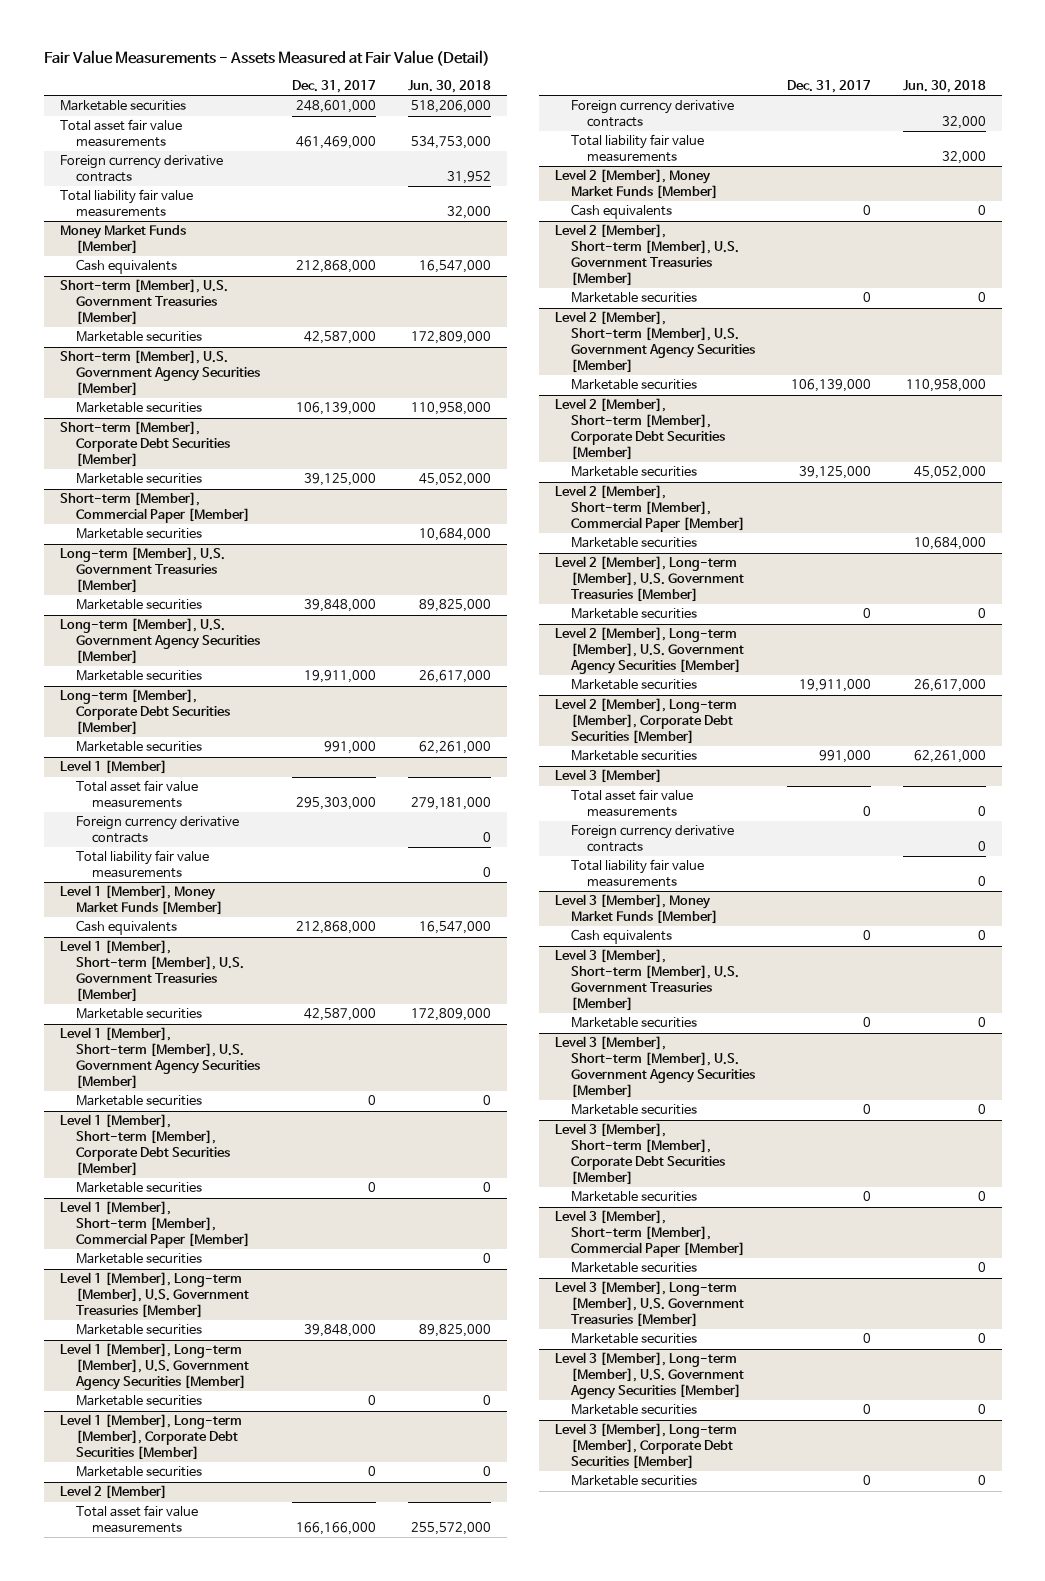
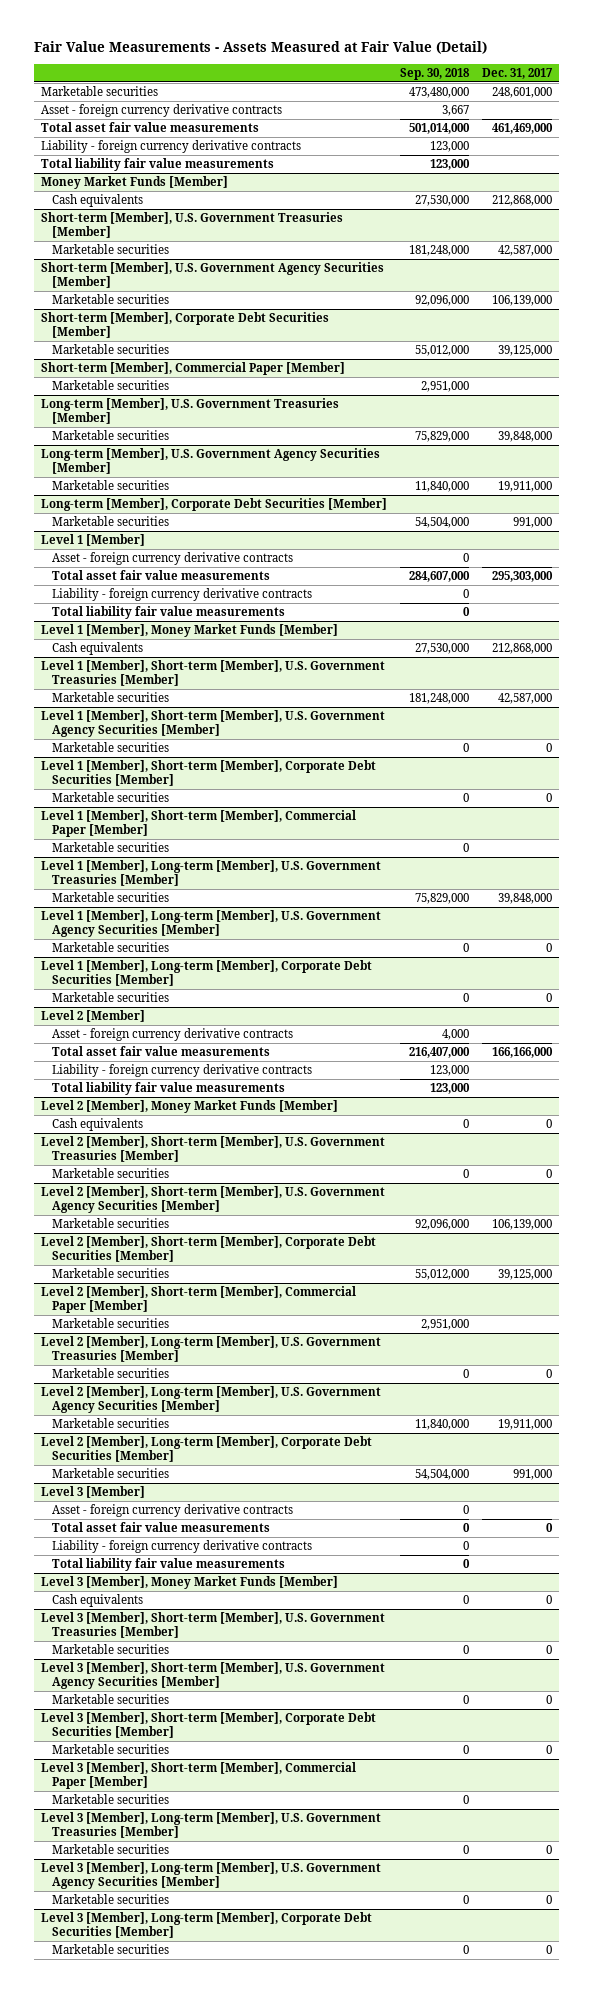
- | Dec. 31, 2017 | Jun. 30, 2018
+ | Sep. 30, 2018 | Dec. 31, 2017
+ Asset - foreign currency derivative contracts | 3,667 |
- Foreign currency derivative contracts | | 31,952
+ Liability - foreign currency derivative contracts | 123,000 |
@ Level 1 [Member]
+ Asset - foreign currency derivative contracts | 0 |
- Foreign currency derivative contracts | | 0
+ Liability - foreign currency derivative contracts | 0 |
@ Level 2 [Member]
+ Asset - foreign currency derivative contracts | 4,000 |
- Foreign currency derivative contracts | | 32,000
+ Liability - foreign currency derivative contracts | 123,000 |
@ Level 3 [Member]
+ Asset - foreign currency derivative contracts | 0 |
- Foreign currency derivative contracts | | 0
+ Liability - foreign currency derivative contracts | 0 |

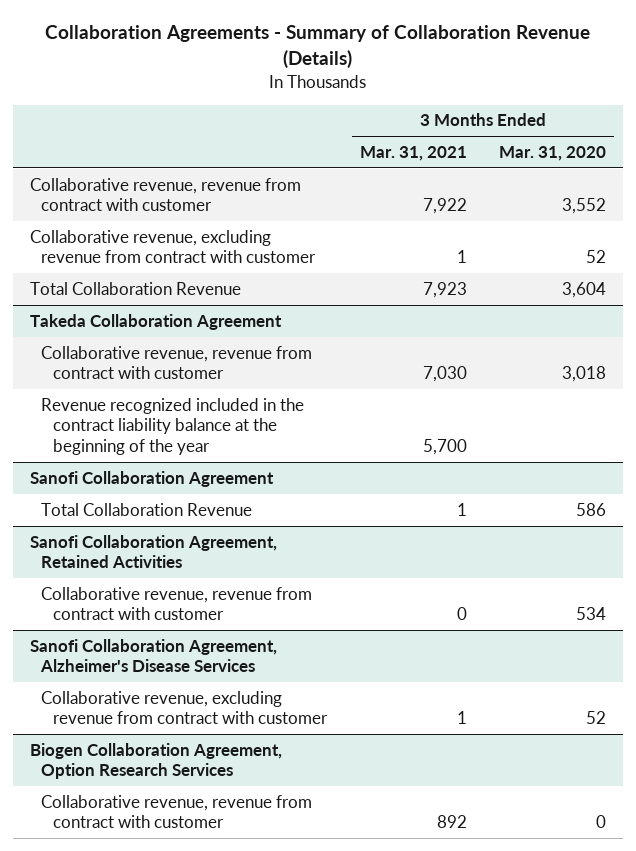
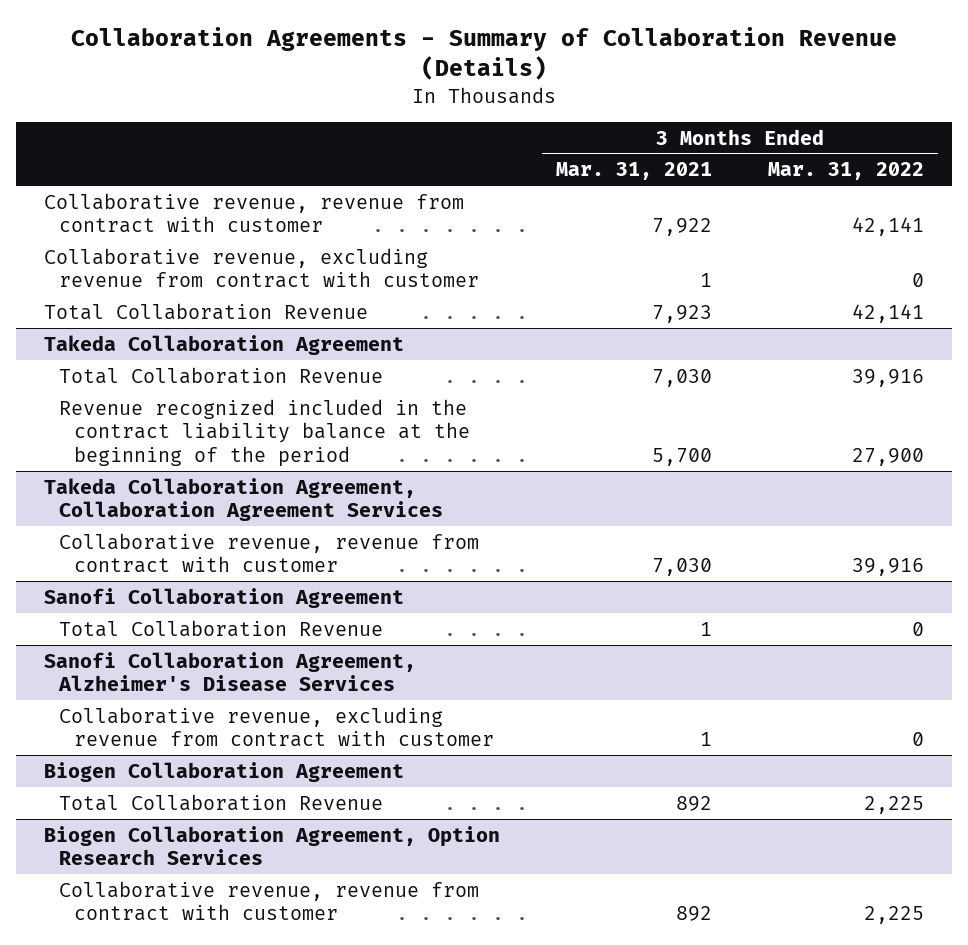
- | 3 Months Ended Mar. 31, 2021 | 3 Months Ended Mar. 31, 2020
+ | 3 Months Ended Mar. 31, 2021 | 3 Months Ended Mar. 31, 2022
@ Takeda Collaboration Agreement
+ Total Collaboration Revenue | 7,030 | 39,916
+ Revenue recognized included in the contract liability balance at the beginning of the period | 5,700 | 27,900
+ Takeda Collaboration Agreement, Collaboration Agreement Services
@ Takeda Collaboration Agreement
- Revenue recognized included in the contract liability balance at the beginning of the year | 5,700 |
- Sanofi Collaboration Agreement, Retained Activities
- Collaborative revenue, revenue from contract with customer | 0 | 534
+ Biogen Collaboration Agreement
+ Total Collaboration Revenue | 892 | 2,225

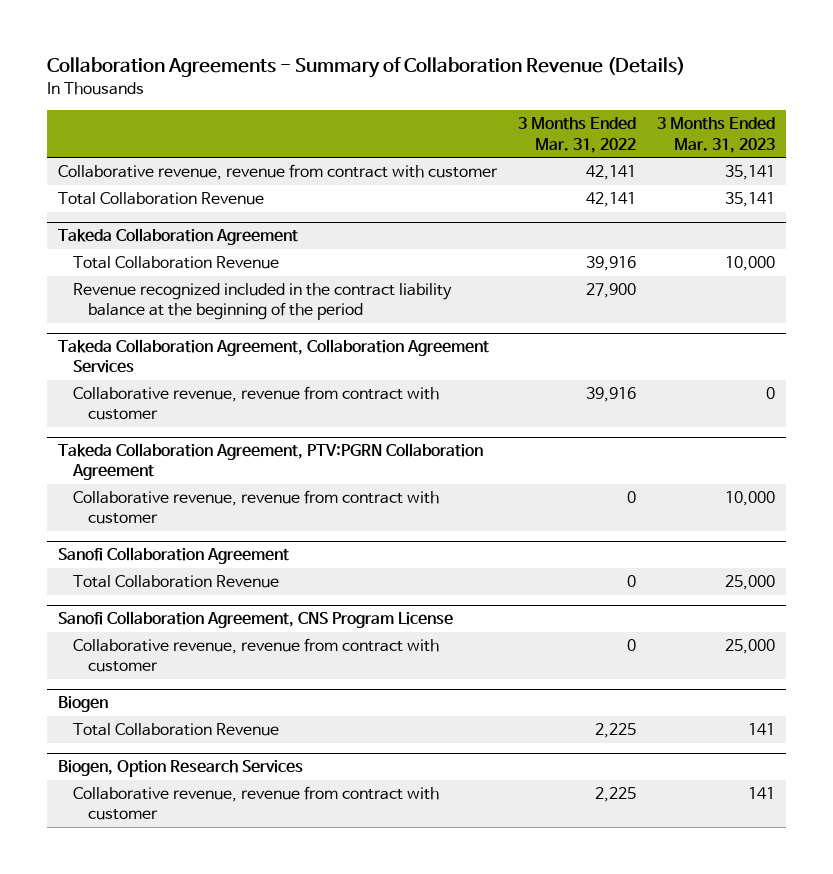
- | 3 Months Ended Mar. 31, 2021 | 3 Months Ended Mar. 31, 2022
+ | 3 Months Ended Mar. 31, 2022 | 3 Months Ended Mar. 31, 2023
- Collaborative revenue, excluding revenue from contract with customer | 1 | 0
+ Takeda Collaboration Agreement, PTV:PGRN Collaboration Agreement
+ Collaborative revenue, revenue from contract with customer | 0 | 10,000
- Sanofi Collaboration Agreement, Alzheimer's Disease Services
- Collaborative revenue, excluding revenue from contract with customer | 1 | 0
- Biogen Collaboration Agreement
+ Sanofi Collaboration Agreement, CNS Program License
+ Collaborative revenue, revenue from contract with customer | 0 | 25,000
+ Biogen
- Biogen Collaboration Agreement, Option Research Services
+ Biogen, Option Research Services

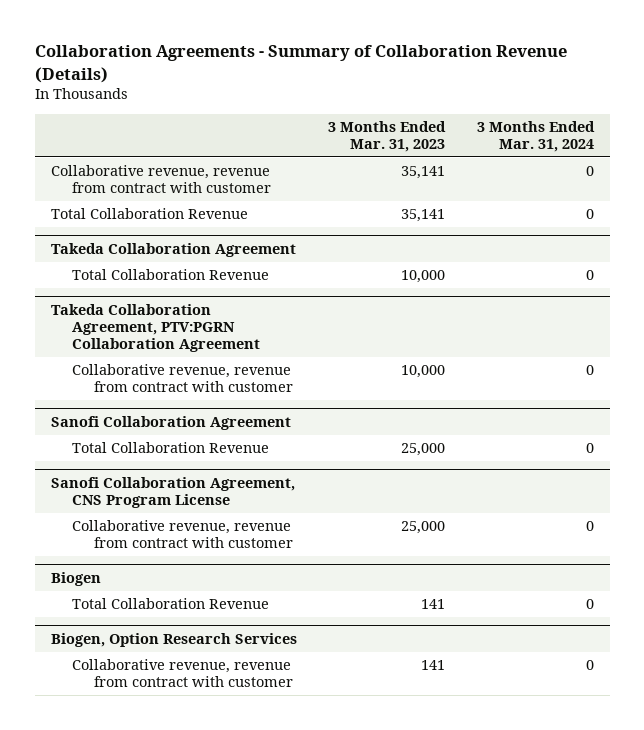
- | 3 Months Ended Mar. 31, 2022 | 3 Months Ended Mar. 31, 2023
+ | 3 Months Ended Mar. 31, 2023 | 3 Months Ended Mar. 31, 2024
@ Takeda Collaboration Agreement
- Revenue recognized included in the contract liability balance at the beginning of the period | 27,900 |
- Takeda Collaboration Agreement, Collaboration Agreement Services
- Collaborative revenue, revenue from contract with customer | 39,916 | 0

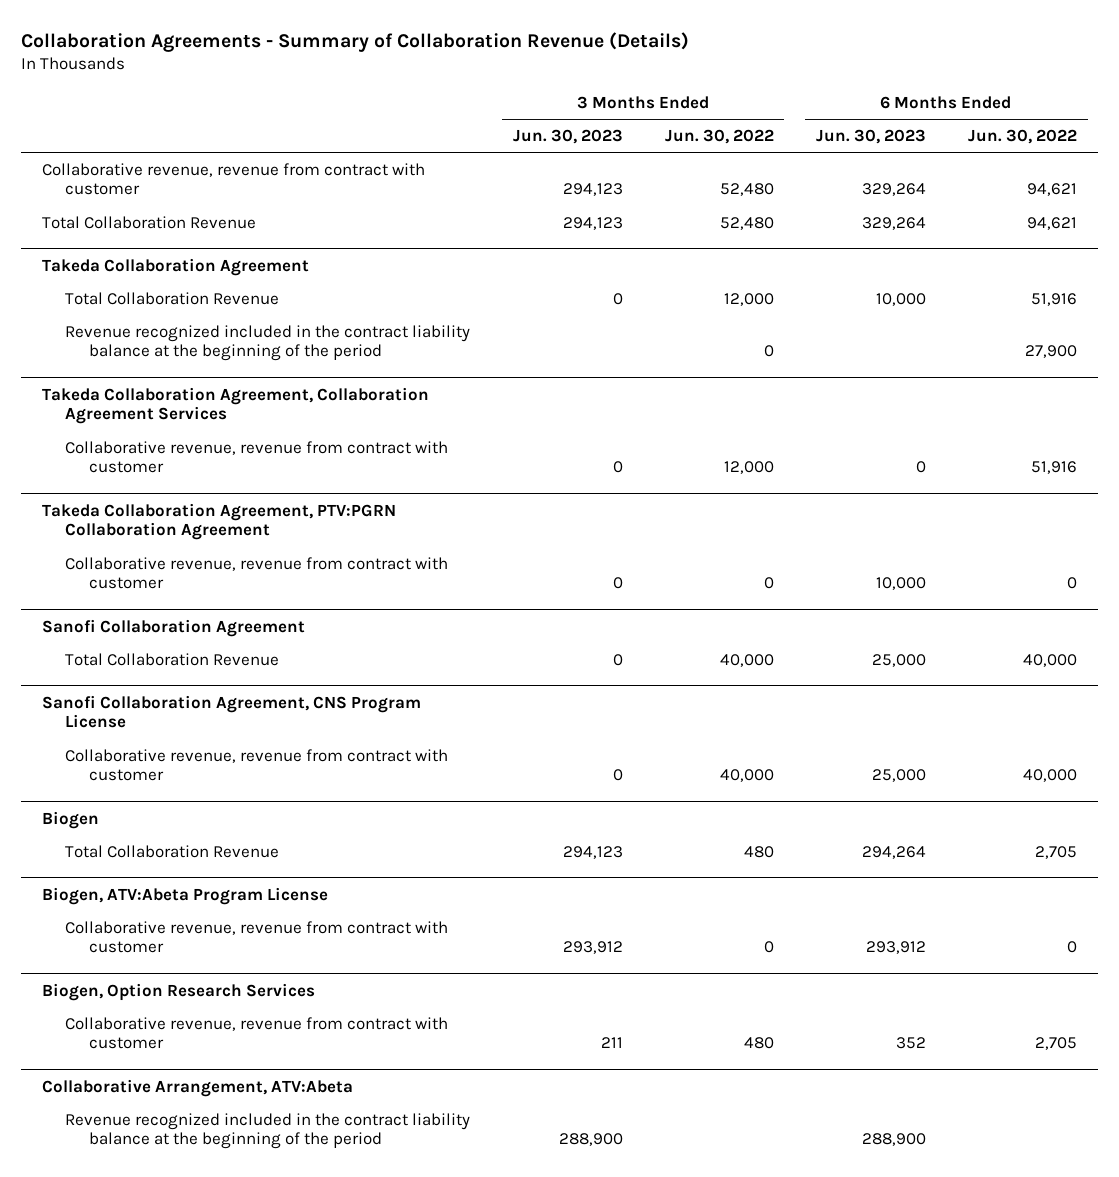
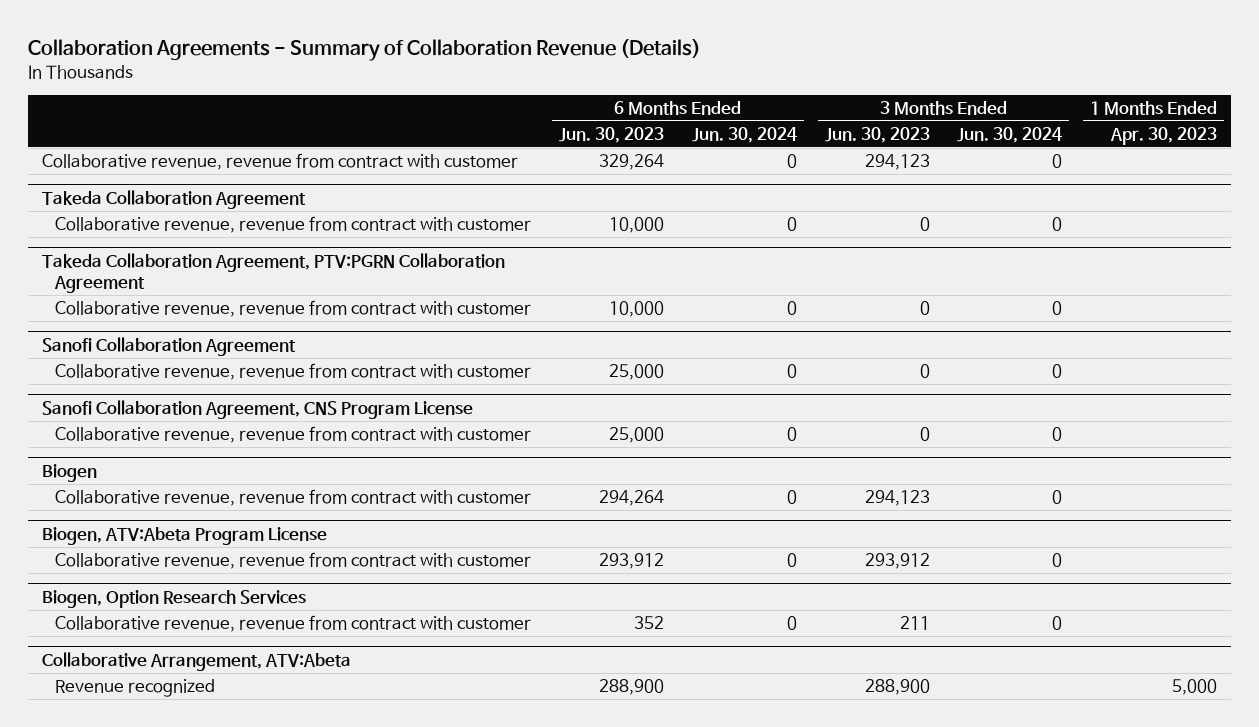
- | 3 Months Ended Jun. 30, 2023 | 3 Months Ended Jun. 30, 2022 | 6 Months Ended Jun. 30, 2023 | 6 Months Ended Jun. 30, 2022
+ | 6 Months Ended Jun. 30, 2023 | 6 Months Ended Jun. 30, 2024 | 3 Months Ended Jun. 30, 2023 | 3 Months Ended Jun. 30, 2024 | 1 Months Ended Apr. 30, 2023
- Total Collaboration Revenue | 294,123 | 52,480 | 329,264 | 94,621
@ Takeda Collaboration Agreement
- Total Collaboration Revenue | 0 | 12,000 | 10,000 | 51,916
- Revenue recognized included in the contract liability balance at the beginning of the period | | 0 | | 27,900
- Takeda Collaboration Agreement, Collaboration Agreement Services
- Collaborative revenue, revenue from contract with customer | 0 | 12,000 | 0 | 51,916
@ Takeda Collaboration Agreement
+ Collaborative revenue, revenue from contract with customer | 10,000 | 0 | 0 | 0 |
@ Sanofi Collaboration Agreement
- Total Collaboration Revenue | 0 | 40,000 | 25,000 | 40,000
+ Collaborative revenue, revenue from contract with customer | 25,000 | 0 | 0 | 0 |
@ Biogen
- Total Collaboration Revenue | 294,123 | 480 | 294,264 | 2,705
+ Collaborative revenue, revenue from contract with customer | 294,264 | 0 | 294,123 | 0 |
@ Collaborative Arrangement, ATV:Abeta
- Revenue recognized included in the contract liability balance at the beginning of the period | 288,900 | | 288,900 |
+ Revenue recognized | 288,900 | | 288,900 | | 5,000

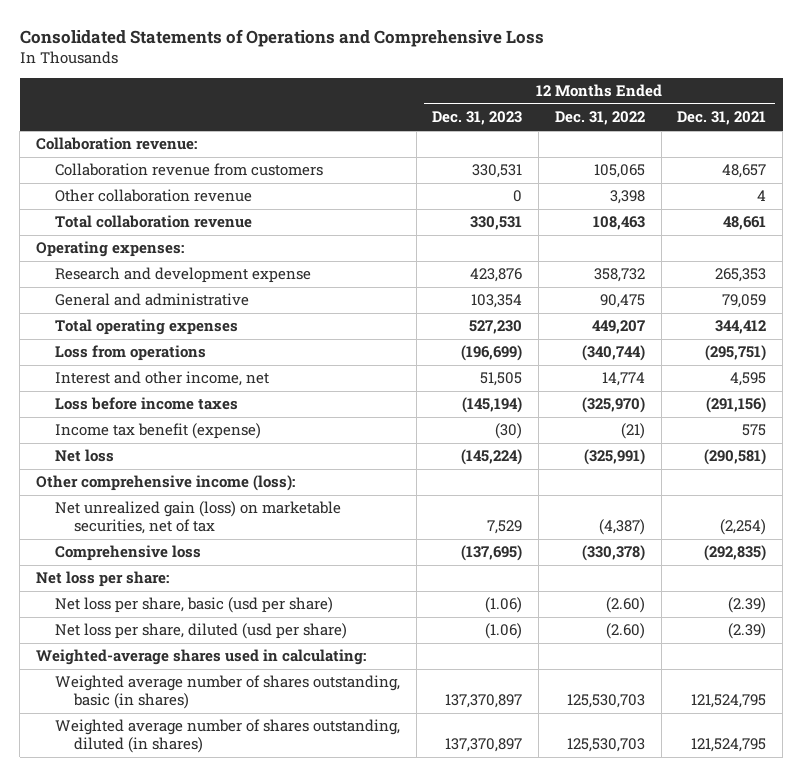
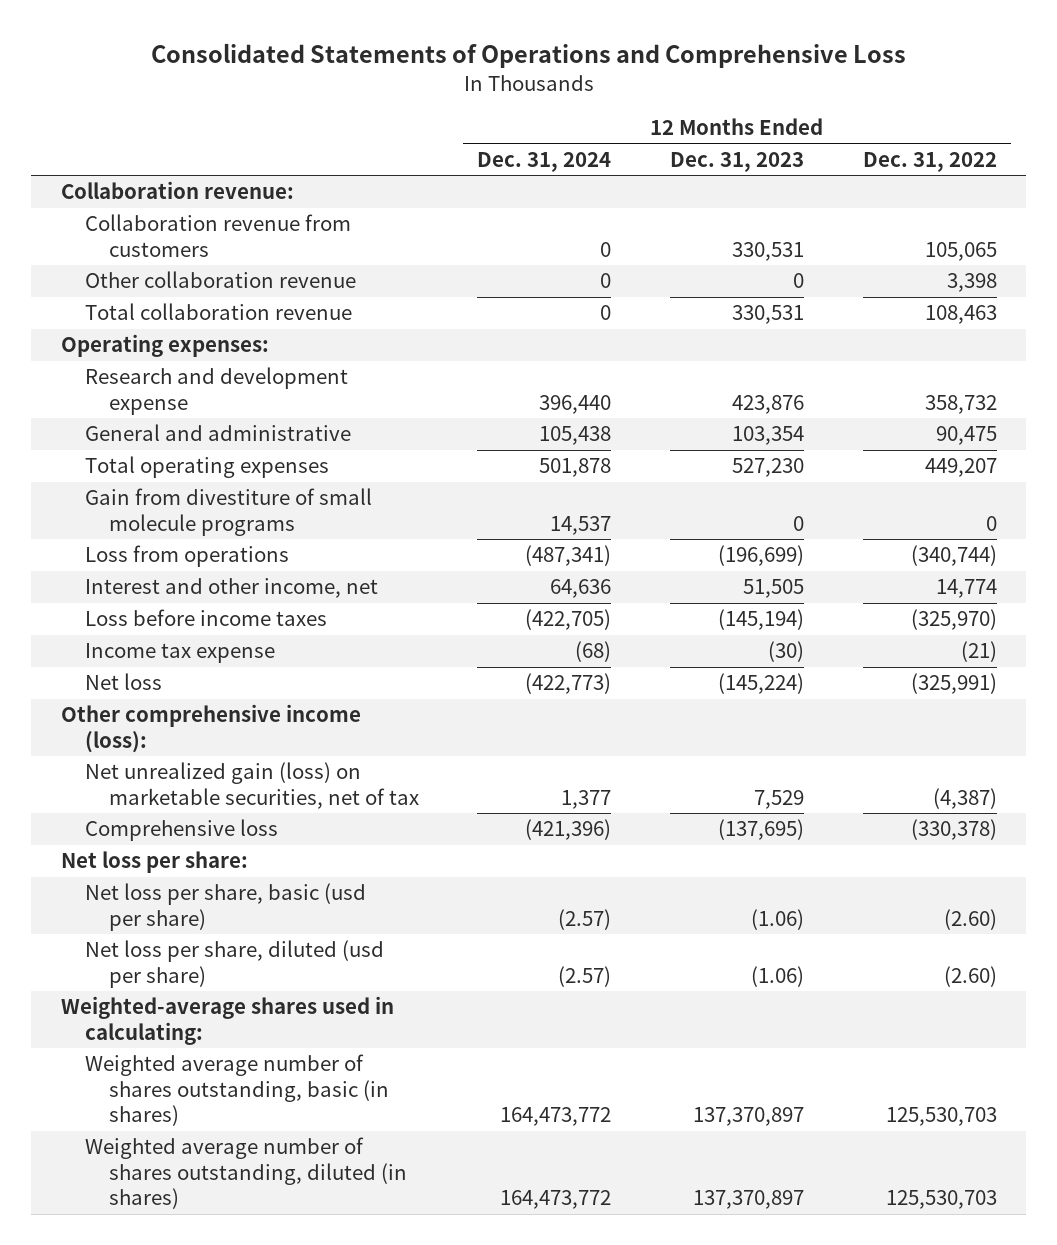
- | 12 Months Ended Dec. 31, 2023 | 12 Months Ended Dec. 31, 2022 | 12 Months Ended Dec. 31, 2021
+ | 12 Months Ended Dec. 31, 2024 | 12 Months Ended Dec. 31, 2023 | 12 Months Ended Dec. 31, 2022
+ Gain from divestiture of small molecule programs | 14,537 | 0 | 0
- Income tax benefit (expense) | (30) | (21) | 575
+ Income tax expense | (68) | (30) | (21)

